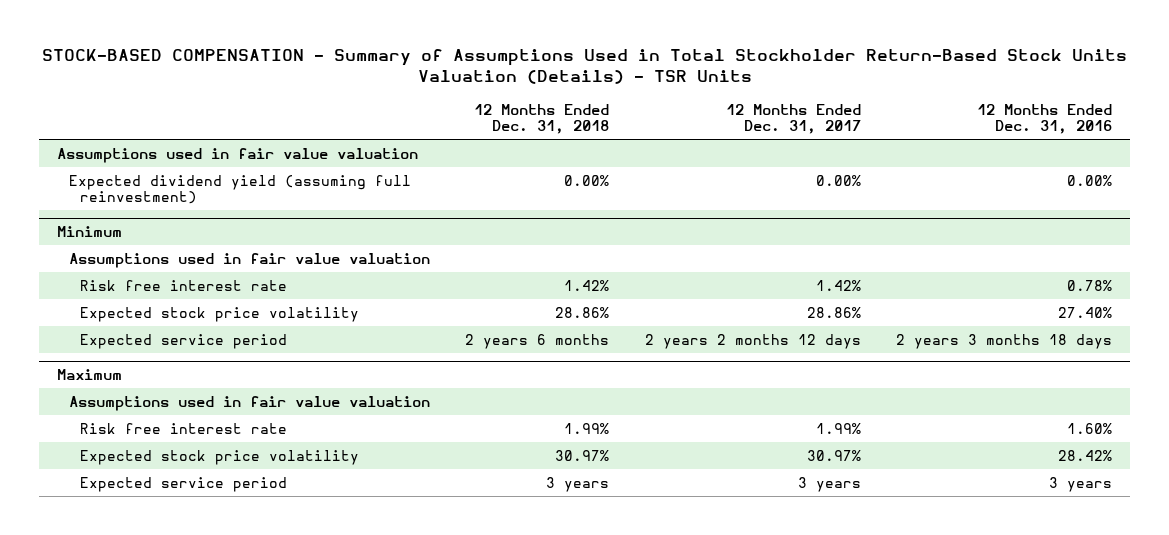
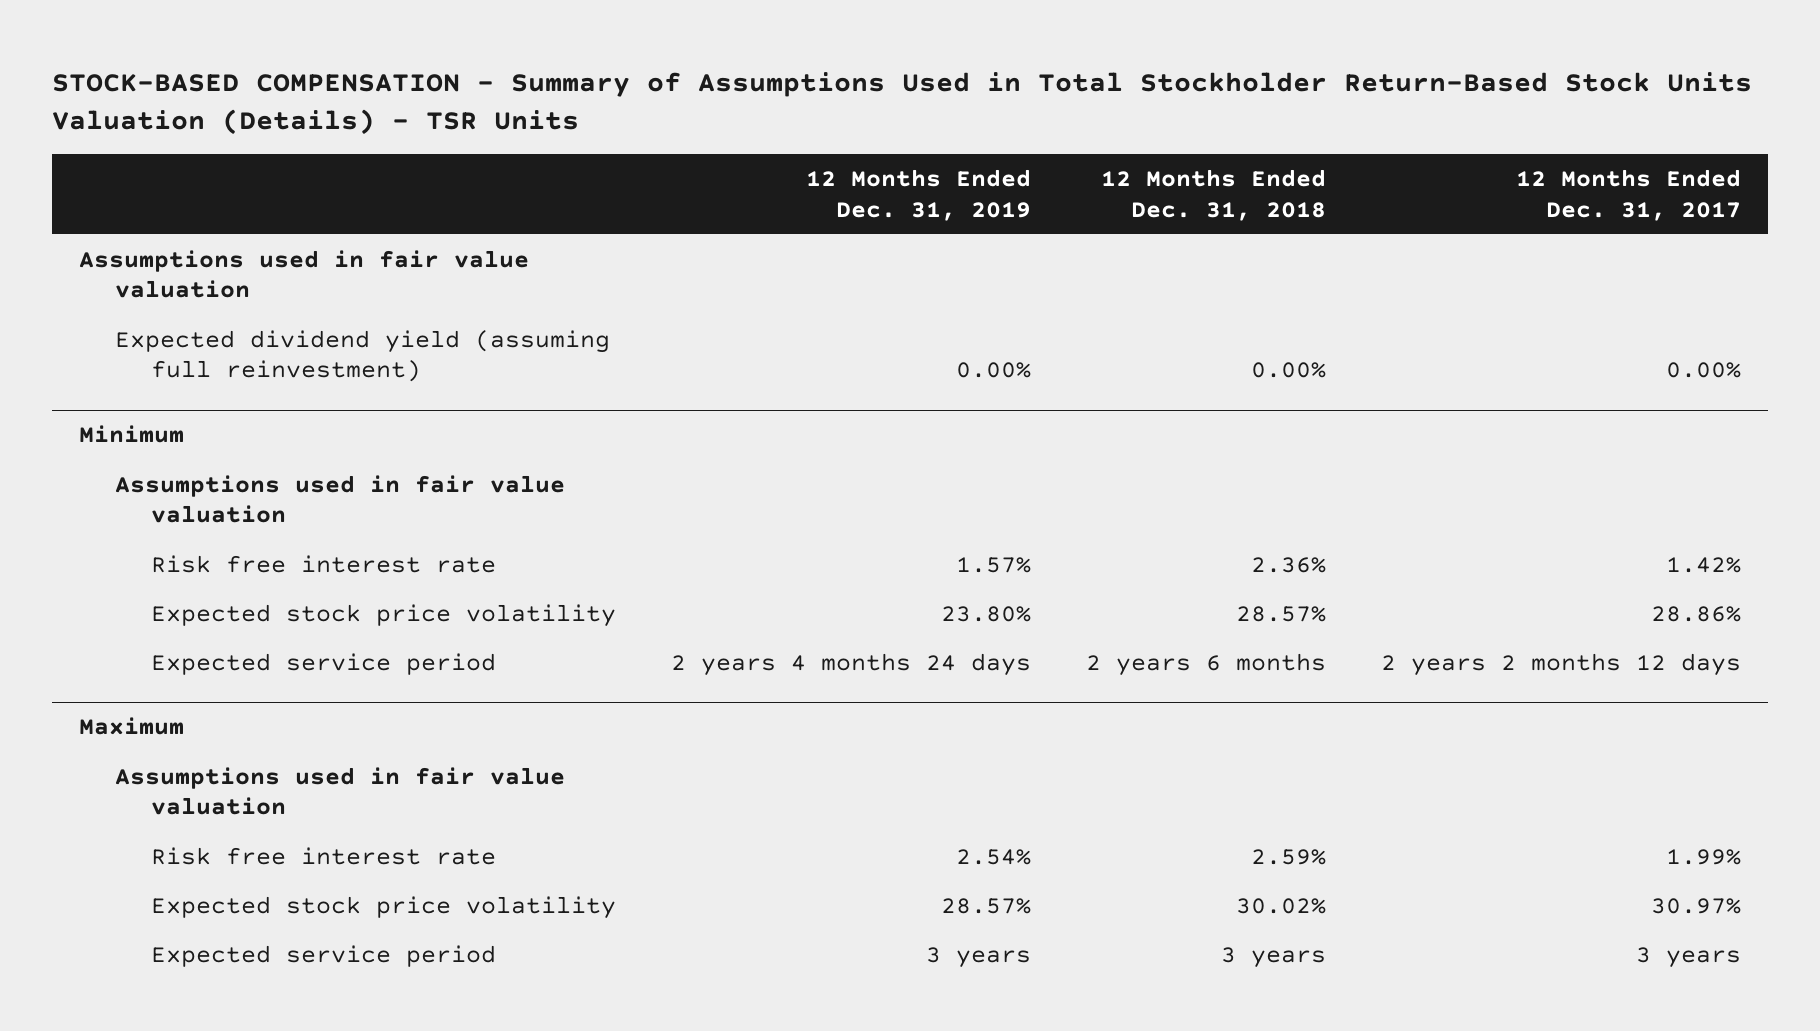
- | 12 Months Ended Dec. 31, 2018 | 12 Months Ended Dec. 31, 2017 | 12 Months Ended Dec. 31, 2016
+ | 12 Months Ended Dec. 31, 2019 | 12 Months Ended Dec. 31, 2018 | 12 Months Ended Dec. 31, 2017
@ Minimum
- Risk free interest rate | 1.42% | 1.42% | 0.78%
- Expected stock price volatility | 28.86% | 28.86% | 27.40%
+ Risk free interest rate | 1.57% | 2.36% | 1.42%
+ Expected stock price volatility | 23.80% | 28.57% | 28.86%
@ Maximum
- Risk free interest rate | 1.99% | 1.99% | 1.60%
- Expected stock price volatility | 30.97% | 30.97% | 28.42%
+ Risk free interest rate | 2.54% | 2.59% | 1.99%
+ Expected stock price volatility | 28.57% | 30.02% | 30.97%

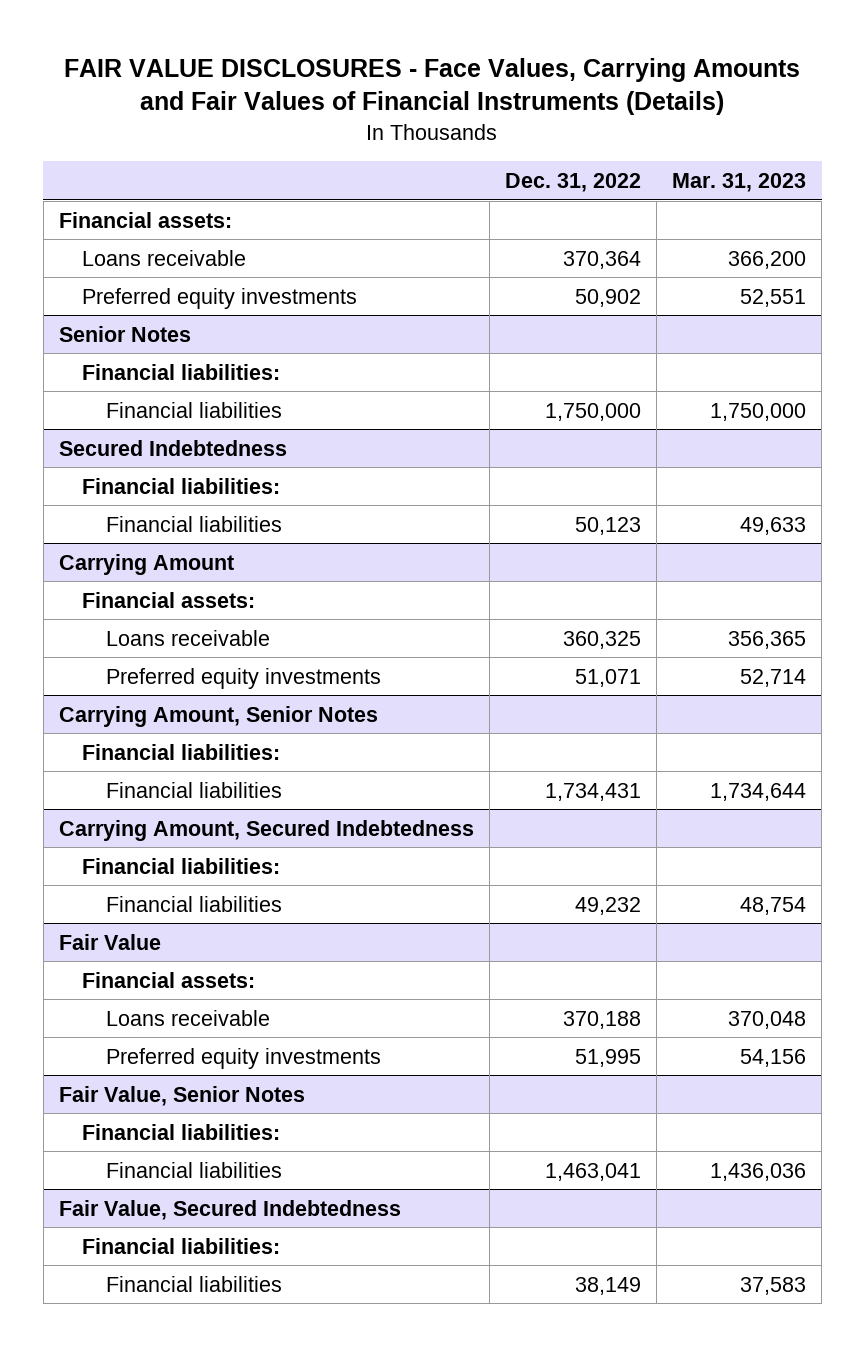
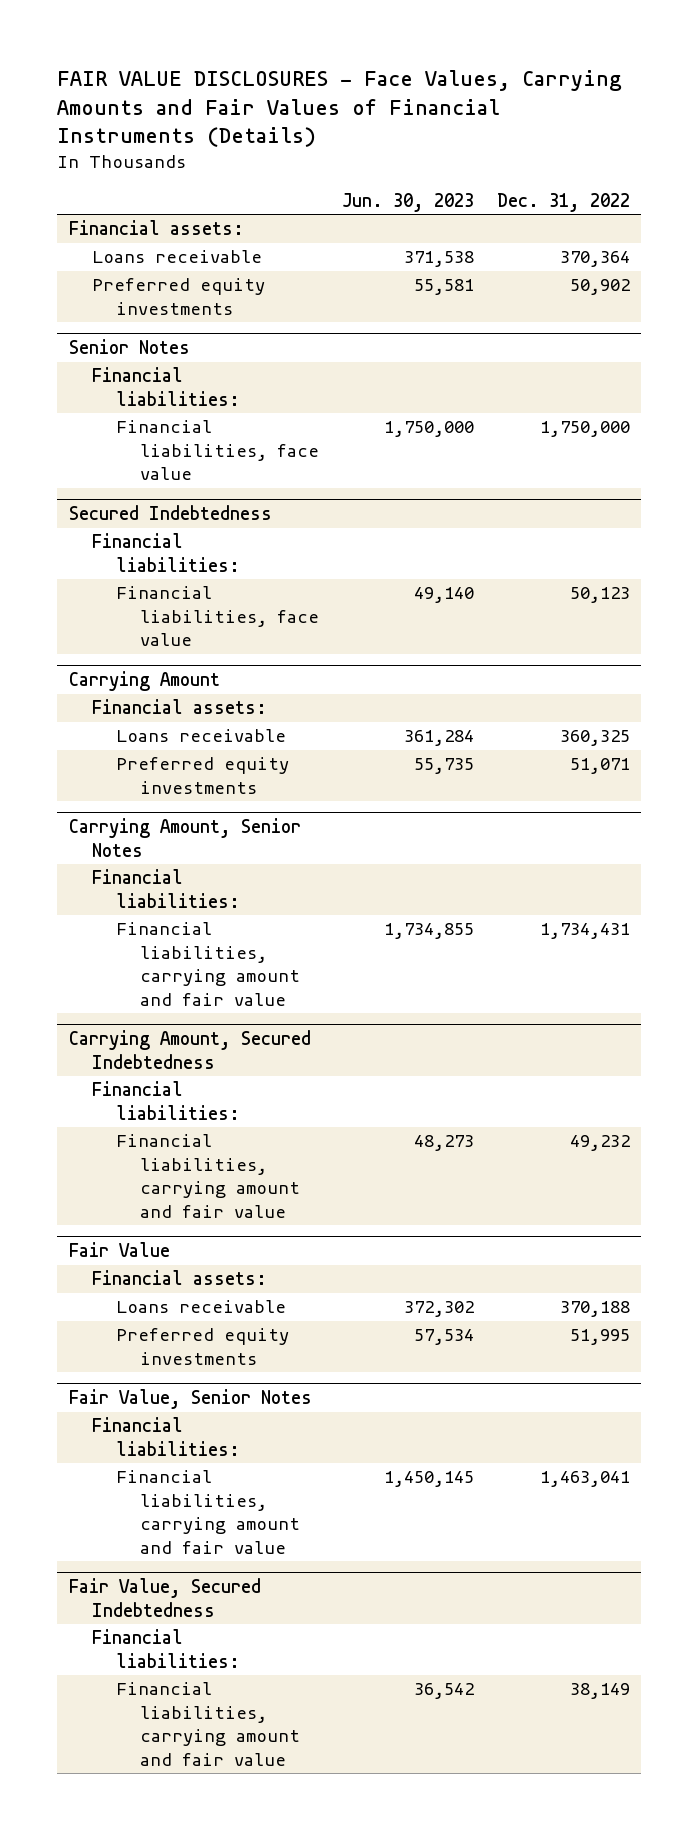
- | Dec. 31, 2022 | Mar. 31, 2023
+ | Jun. 30, 2023 | Dec. 31, 2022
@ Senior Notes
- Financial liabilities | 1,750,000 | 1,750,000
+ Financial liabilities, face value | 1,750,000 | 1,750,000
@ Secured Indebtedness
- Financial liabilities | 50,123 | 49,633
+ Financial liabilities, face value | 49,140 | 50,123
@ Carrying Amount, Senior Notes
- Financial liabilities | 1,734,431 | 1,734,644
+ Financial liabilities, carrying amount and fair value | 1,734,855 | 1,734,431
@ Carrying Amount, Secured Indebtedness
- Financial liabilities | 49,232 | 48,754
+ Financial liabilities, carrying amount and fair value | 48,273 | 49,232
@ Fair Value, Senior Notes
- Financial liabilities | 1,463,041 | 1,436,036
+ Financial liabilities, carrying amount and fair value | 1,450,145 | 1,463,041
@ Fair Value, Secured Indebtedness
- Financial liabilities | 38,149 | 37,583
+ Financial liabilities, carrying amount and fair value | 36,542 | 38,149

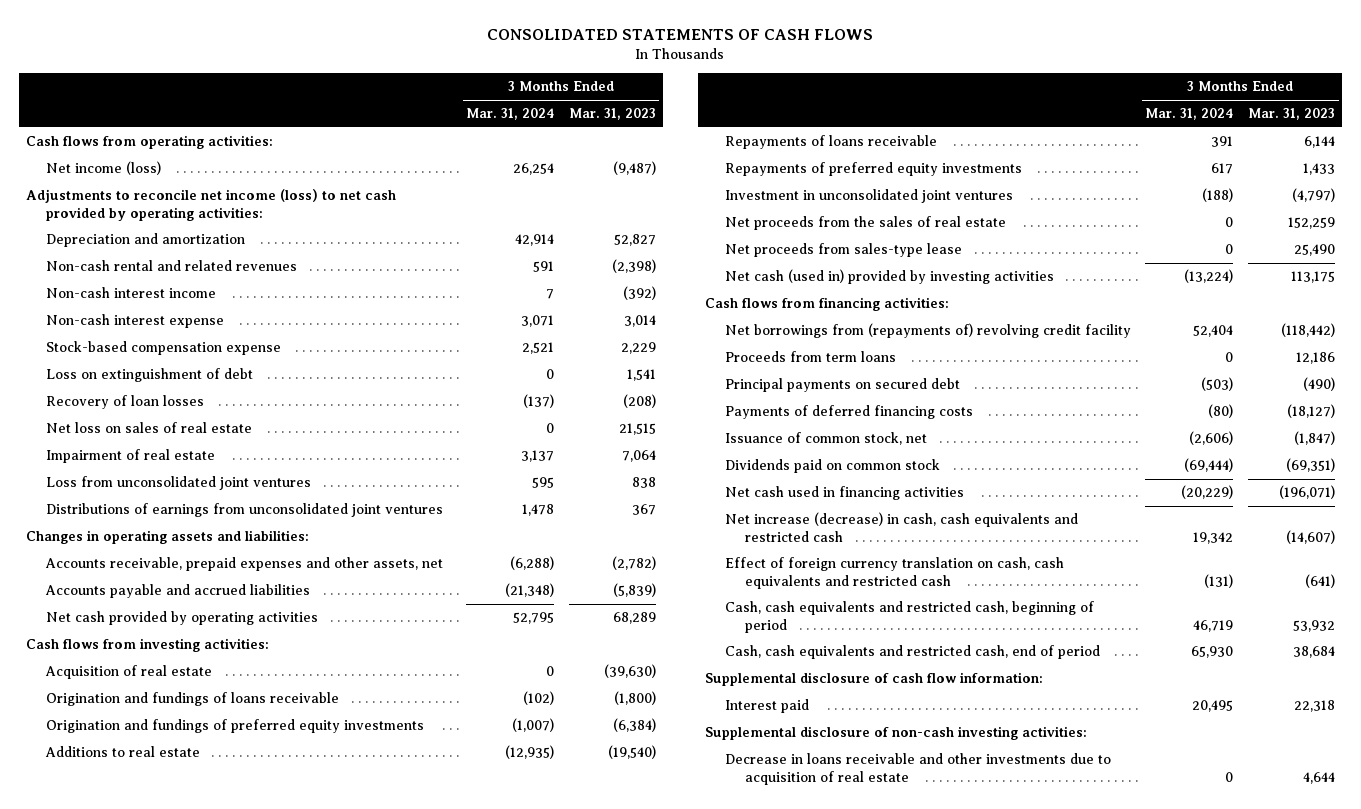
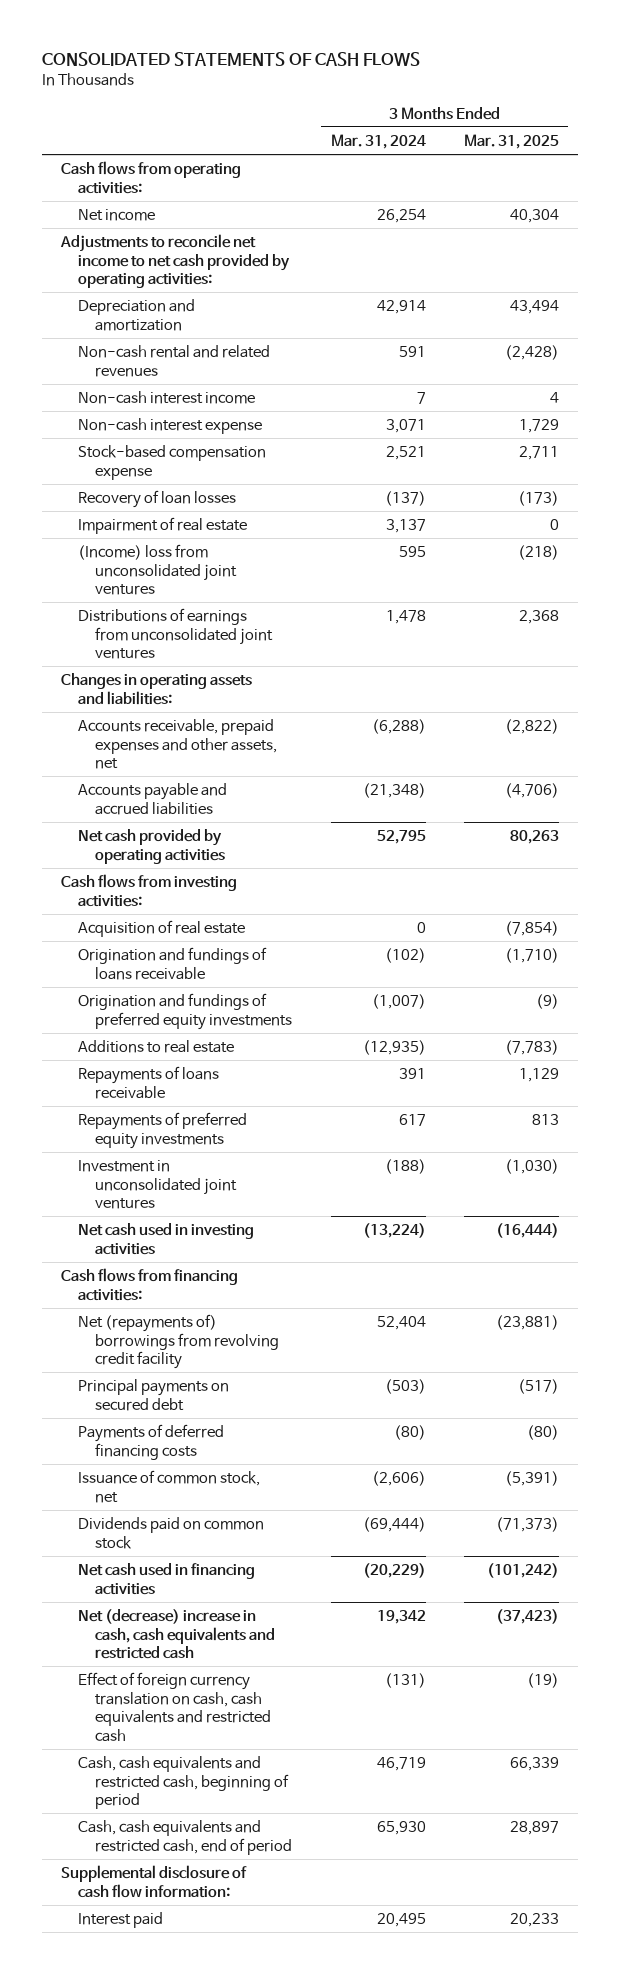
- | 3 Months Ended Mar. 31, 2024 | 3 Months Ended Mar. 31, 2023
+ | 3 Months Ended Mar. 31, 2024 | 3 Months Ended Mar. 31, 2025
- Net income (loss) | 26,254 | (9,487)
- Adjustments to reconcile net income (loss) to net cash provided by operating activities:
+ Net income | 26,254 | 40,304
+ Adjustments to reconcile net income to net cash provided by operating activities:
- Loss on extinguishment of debt | 0 | 1,541
- Net loss on sales of real estate | 0 | 21,515
- Loss from unconsolidated joint ventures | 595 | 838
+ (Income) loss from unconsolidated joint ventures | 595 | (218)
- Net proceeds from the sales of real estate | 0 | 152,259
- Net proceeds from sales-type lease | 0 | 25,490
- Net cash (used in) provided by investing activities | (13,224) | 113,175
+ Net cash used in investing activities | (13,224) | (16,444)
- Net borrowings from (repayments of) revolving credit facility | 52,404 | (118,442)
- Proceeds from term loans | 0 | 12,186
+ Net (repayments of) borrowings from revolving credit facility | 52,404 | (23,881)
- Net increase (decrease) in cash, cash equivalents and restricted cash | 19,342 | (14,607)
+ Net (decrease) increase in cash, cash equivalents and restricted cash | 19,342 | (37,423)
- Supplemental disclosure of non-cash investing activities:
- Decrease in loans receivable and other investments due to acquisition of real estate | 0 | 4,644

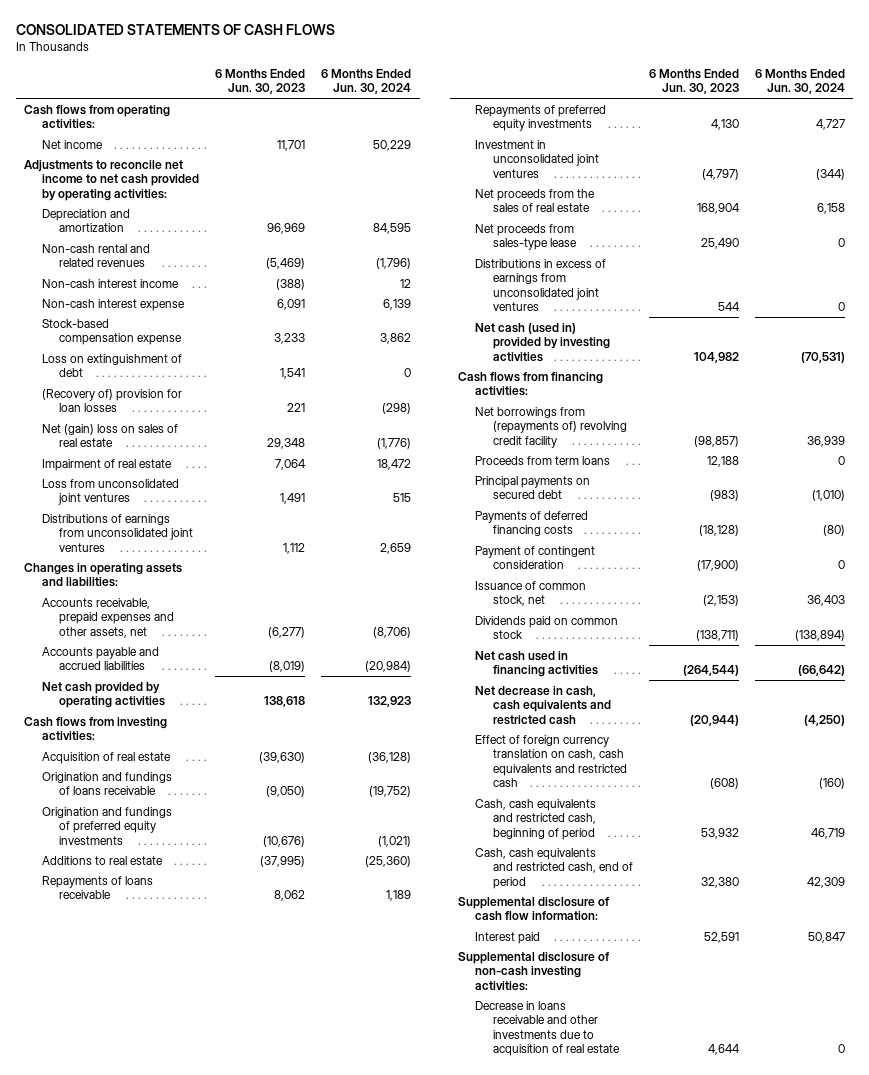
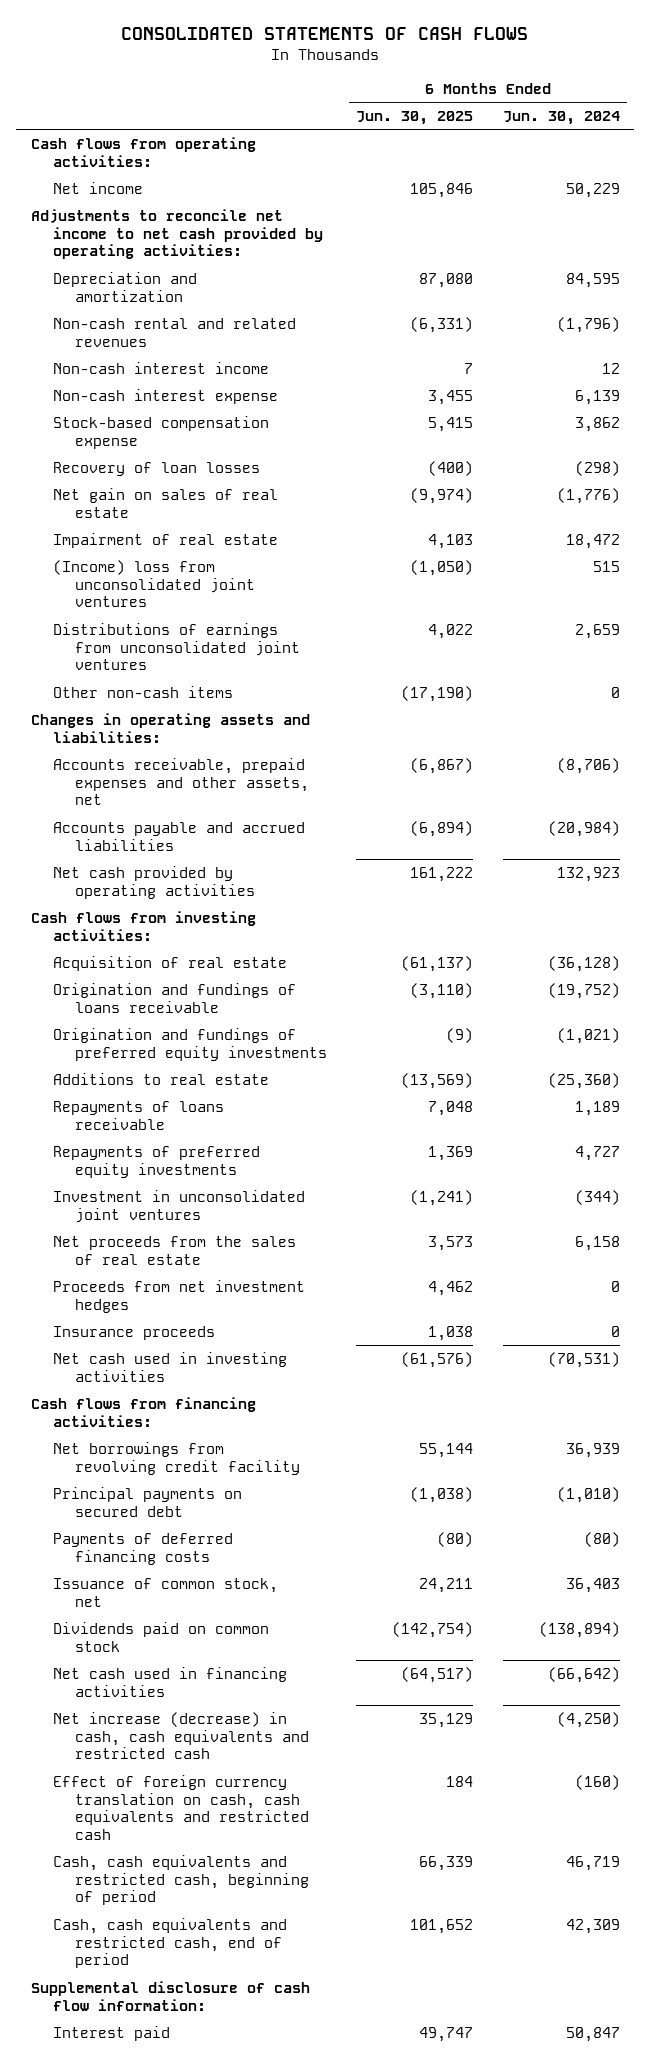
- | 6 Months Ended Jun. 30, 2023 | 6 Months Ended Jun. 30, 2024
+ | 6 Months Ended Jun. 30, 2025 | 6 Months Ended Jun. 30, 2024
- Loss on extinguishment of debt | 1,541 | 0
- (Recovery of) provision for loan losses | 221 | (298)
- Net (gain) loss on sales of real estate | 29,348 | (1,776)
+ Recovery of loan losses | (400) | (298)
+ Net gain on sales of real estate | (9,974) | (1,776)
- Loss from unconsolidated joint ventures | 1,491 | 515
+ (Income) loss from unconsolidated joint ventures | (1,050) | 515
+ Other non-cash items | (17,190) | 0
- Net proceeds from sales-type lease | 25,490 | 0
- Distributions in excess of earnings from unconsolidated joint ventures | 544 | 0
- Net cash (used in) provided by investing activities | 104,982 | (70,531)
+ Proceeds from net investment hedges | 4,462 | 0
+ Insurance proceeds | 1,038 | 0
+ Net cash used in investing activities | (61,576) | (70,531)
- Net borrowings from (repayments of) revolving credit facility | (98,857) | 36,939
- Proceeds from term loans | 12,188 | 0
+ Net borrowings from revolving credit facility | 55,144 | 36,939
- Payment of contingent consideration | (17,900) | 0
- Net decrease in cash, cash equivalents and restricted cash | (20,944) | (4,250)
+ Net increase (decrease) in cash, cash equivalents and restricted cash | 35,129 | (4,250)
- Supplemental disclosure of non-cash investing activities:
- Decrease in loans receivable and other investments due to acquisition of real estate | 4,644 | 0

